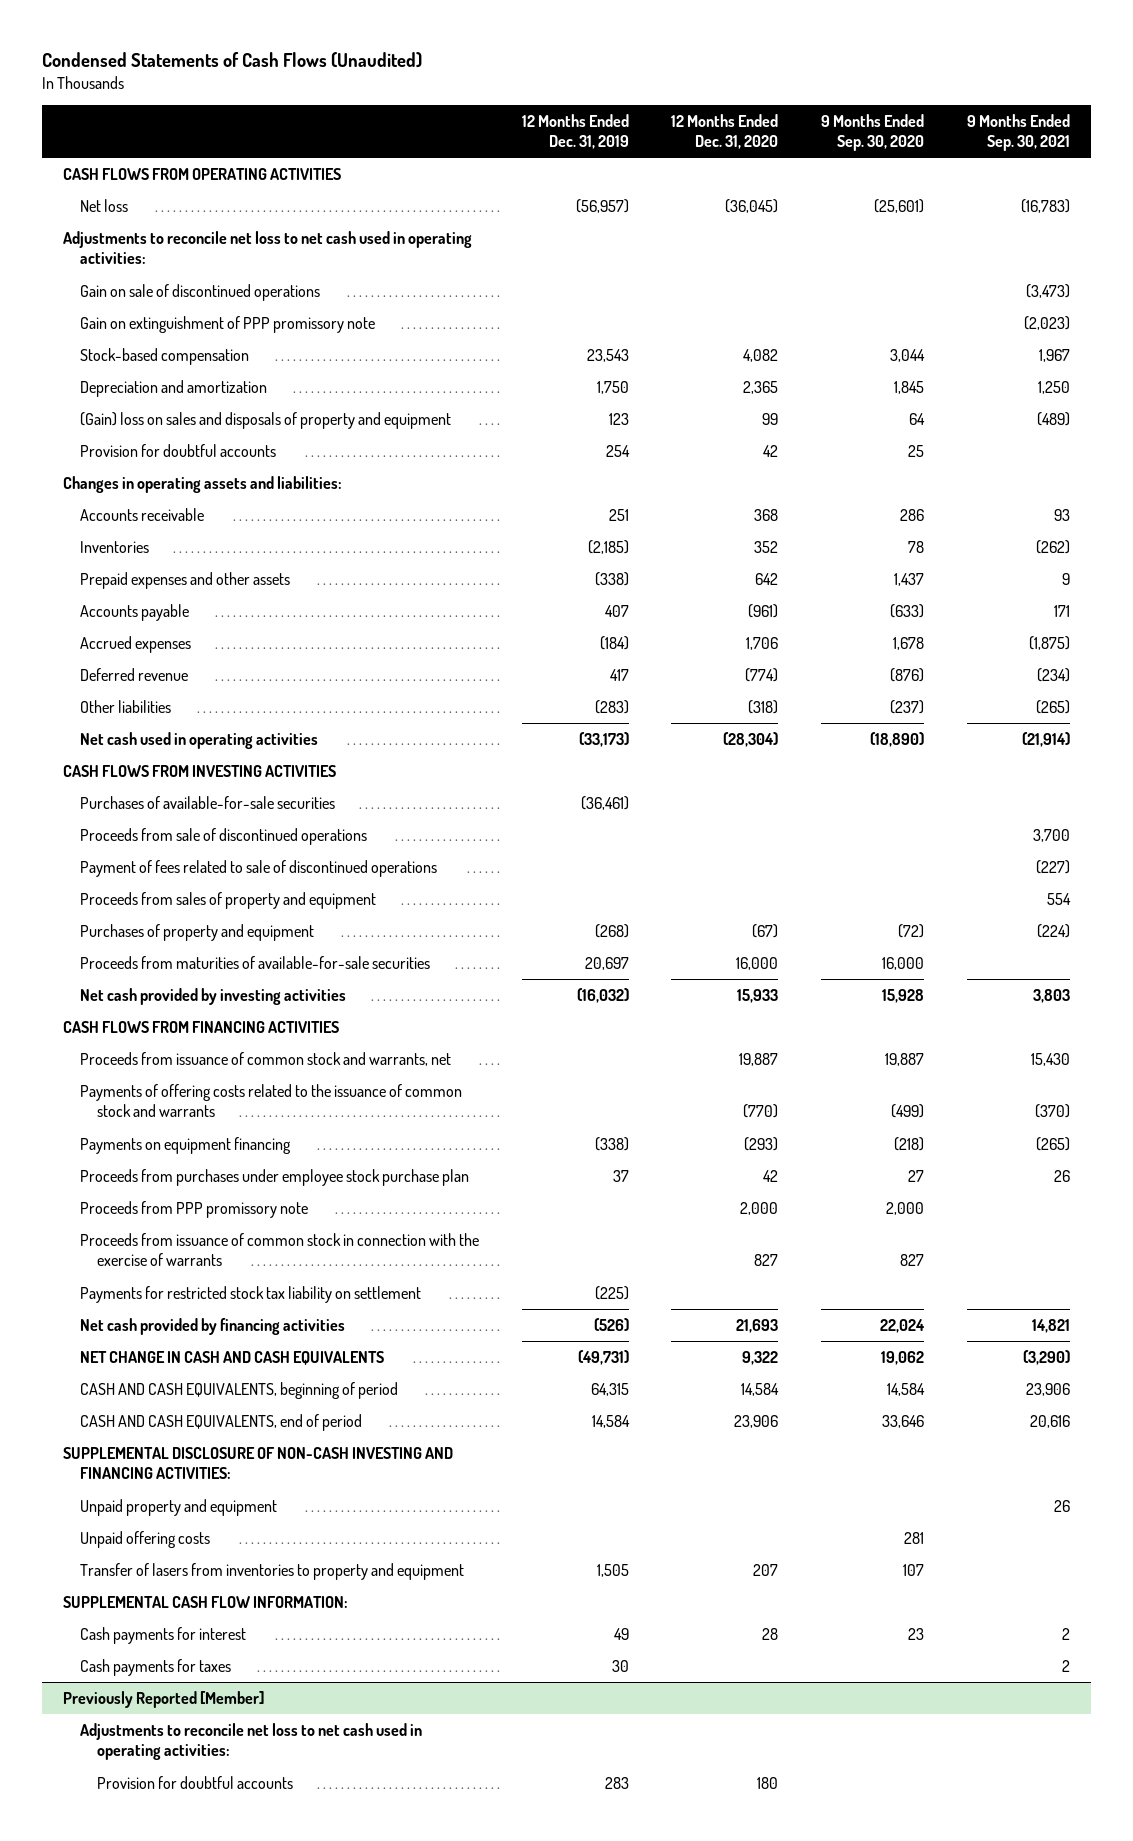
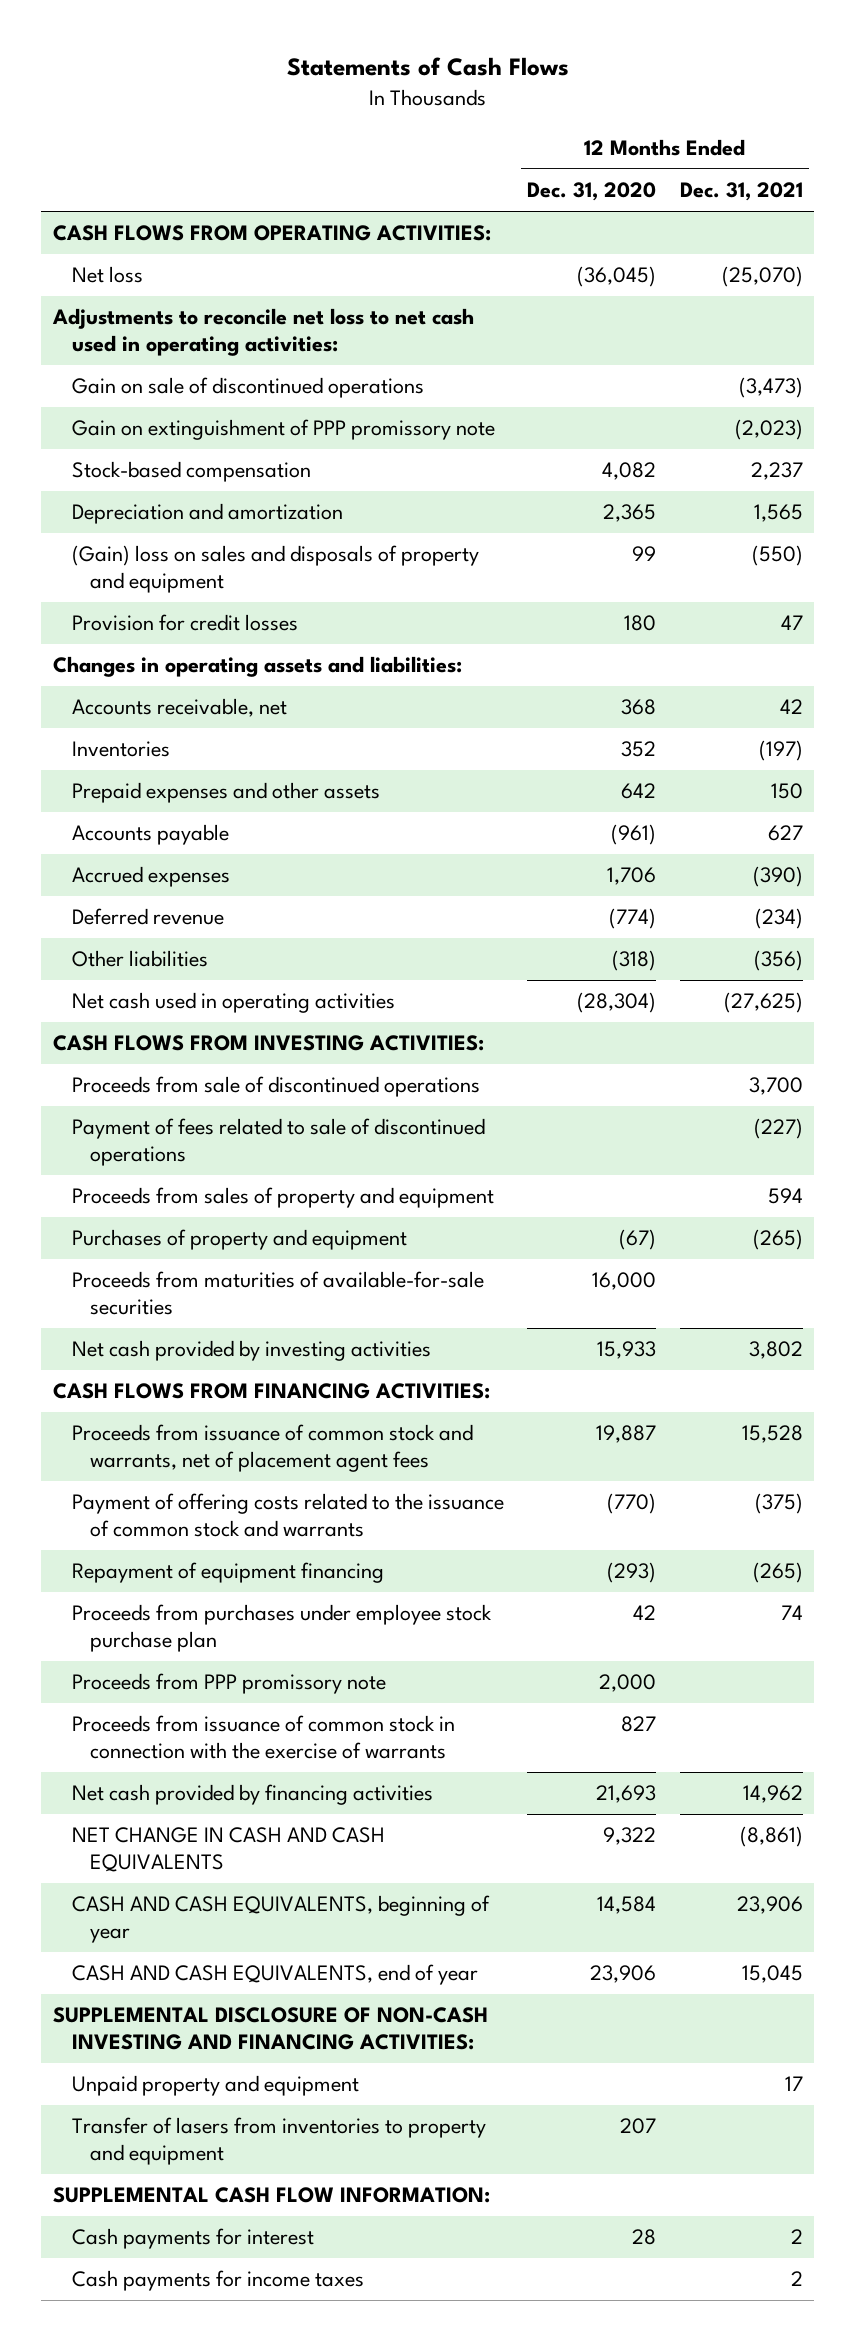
- Condensed Statements of Cash Flows (Unaudited)
+ Statements of Cash Flows
- | 12 Months Ended Dec. 31, 2019 | 12 Months Ended Dec. 31, 2020 | 9 Months Ended Sep. 30, 2020 | 9 Months Ended Sep. 30, 2021
+ | 12 Months Ended Dec. 31, 2020 | 12 Months Ended Dec. 31, 2021
- CASH FLOWS FROM OPERATING ACTIVITIES
+ CASH FLOWS FROM OPERATING ACTIVITIES:
- Provision for doubtful accounts | 254 | 42 | 25 |
+ Provision for credit losses | 180 | 47
- Accounts receivable | 251 | 368 | 286 | 93
+ Accounts receivable, net | 368 | 42
- CASH FLOWS FROM INVESTING ACTIVITIES
- Purchases of available-for-sale securities | (36,461) | | |
+ CASH FLOWS FROM INVESTING ACTIVITIES:
- CASH FLOWS FROM FINANCING ACTIVITIES
- Proceeds from issuance of common stock and warrants, net | | 19,887 | 19,887 | 15,430
- Payments of offering costs related to the issuance of common stock and warrants | | (770) | (499) | (370)
- Payments on equipment financing | (338) | (293) | (218) | (265)
+ CASH FLOWS FROM FINANCING ACTIVITIES:
+ Proceeds from issuance of common stock and warrants, net of placement agent fees | 19,887 | 15,528
+ Payment of offering costs related to the issuance of common stock and warrants | (770) | (375)
+ Repayment of equipment financing | (293) | (265)
- Payments for restricted stock tax liability on settlement | (225) | | |
- CASH AND CASH EQUIVALENTS, beginning of period | 64,315 | 14,584 | 14,584 | 23,906
- CASH AND CASH EQUIVALENTS, end of period | 14,584 | 23,906 | 33,646 | 20,616
+ CASH AND CASH EQUIVALENTS, beginning of year | 14,584 | 23,906
+ CASH AND CASH EQUIVALENTS, end of year | 23,906 | 15,045
- Unpaid offering costs | | | 281 |
- Cash payments for taxes | 30 | | | 2
- Previously Reported [Member]
- Adjustments to reconcile net loss to net cash used in operating activities:
- Provision for doubtful accounts | 283 | 180 | |
+ Cash payments for income taxes | | 2

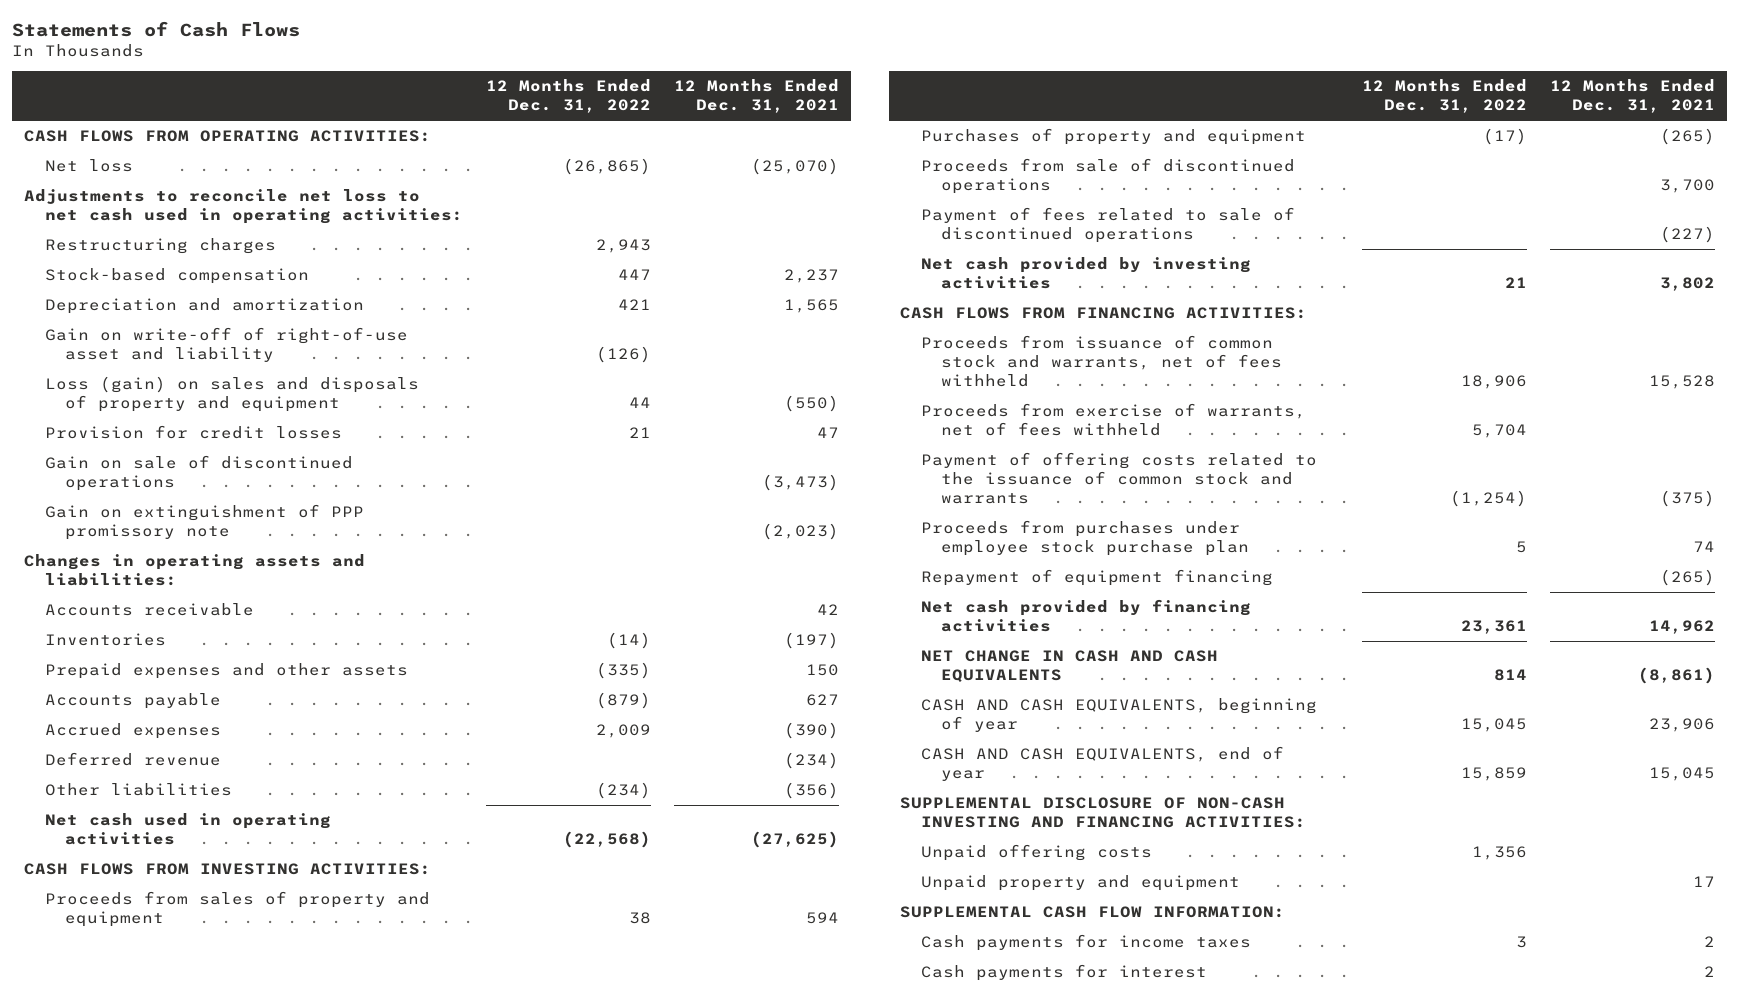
- | 12 Months Ended Dec. 31, 2020 | 12 Months Ended Dec. 31, 2021
+ | 12 Months Ended Dec. 31, 2022 | 12 Months Ended Dec. 31, 2021
+ Restructuring charges | 2,943 |
- (Gain) loss on sales and disposals of property and equipment | 99 | (550)
+ Gain on write-off of right-of-use asset and liability | (126) |
+ Loss (gain) on sales and disposals of property and equipment | 44 | (550)
moved down: Gain on sale of discontinued operations | | (3,473)
moved down: Gain on extinguishment of PPP promissory note | | (2,023)
- Accounts receivable, net | 368 | 42
+ Accounts receivable | | 42
- Proceeds from maturities of available-for-sale securities | 16,000 |
moved down: Proceeds from sale of discontinued operations | | 3,700
moved down: Payment of fees related to sale of discontinued operations | | (227)
- Proceeds from issuance of common stock and warrants, net of placement agent fees | 19,887 | 15,528
+ Proceeds from issuance of common stock and warrants, net of fees withheld | 18,906 | 15,528
+ Proceeds from exercise of warrants, net of fees withheld | 5,704 |
- Proceeds from PPP promissory note | 2,000 |
- Proceeds from issuance of common stock in connection with the exercise of warrants | 827 |
moved down: Repayment of equipment financing | | (265)
+ Unpaid offering costs | 1,356 |
- Transfer of lasers from inventories to property and equipment | 207 |
moved down: Cash payments for interest | | 2

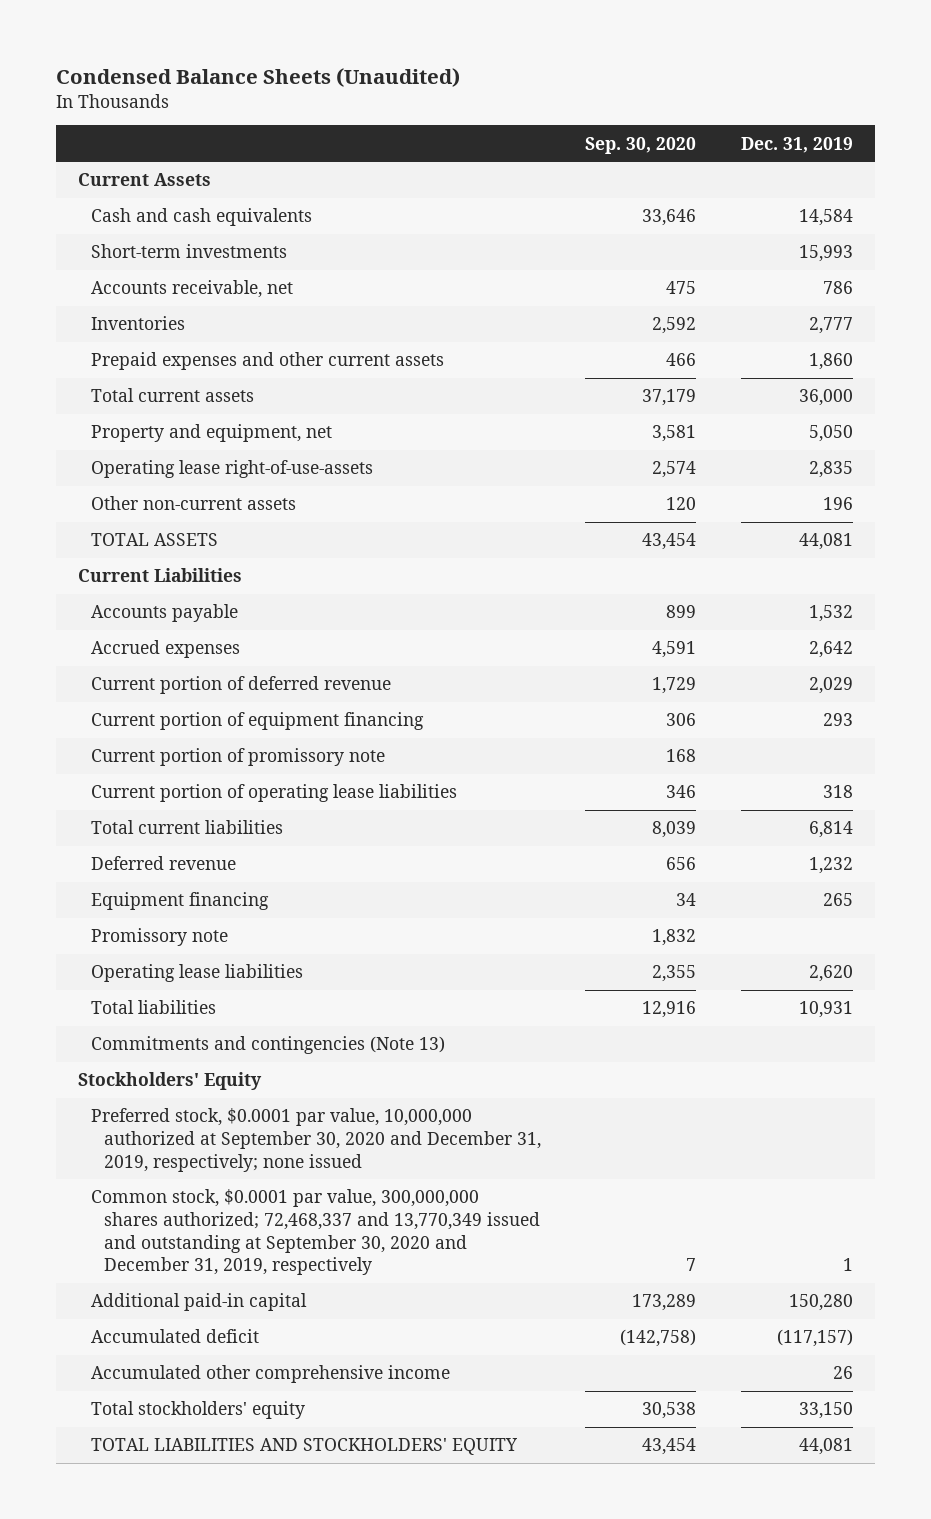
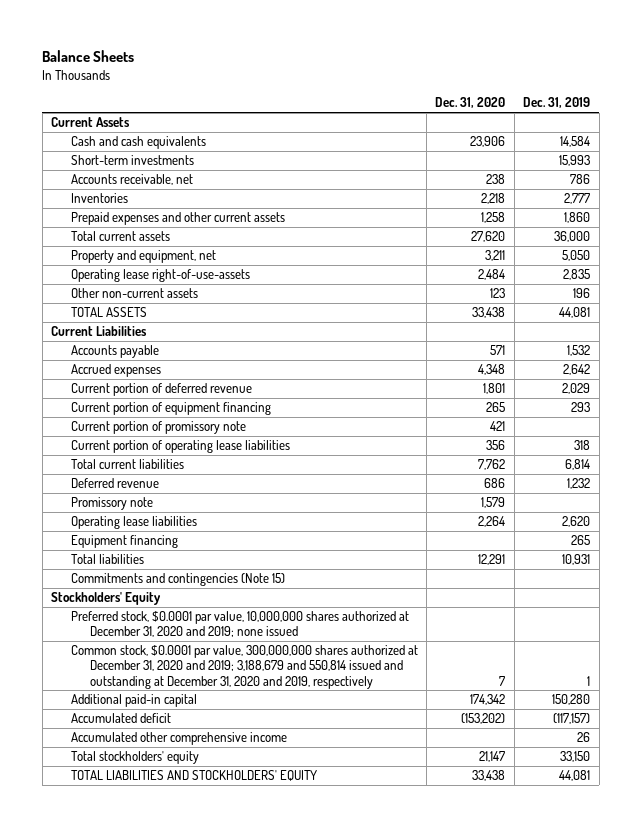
- Condensed Balance Sheets (Unaudited)
+ Balance Sheets
- | Sep. 30, 2020 | Dec. 31, 2019
+ | Dec. 31, 2020 | Dec. 31, 2019
moved down: Equipment financing | | 265
- Commitments and contingencies (Note 13)
+ Commitments and contingencies (Note 15)
- Preferred stock, $0.0001 par value, 10,000,000 authorized at September 30, 2020 and December 31, 2019, respectively; none issued
- Common stock, $0.0001 par value, 300,000,000 shares authorized; 72,468,337 and 13,770,349 issued and outstanding at September 30, 2020 and December 31, 2019, respectively | 7 | 1
+ Preferred stock, $0.0001 par value, 10,000,000 shares authorized at December 31, 2020 and 2019; none issued
+ Common stock, $0.0001 par value, 300,000,000 shares authorized at December 31, 2020 and 2019; 3,188,679 and 550,814 issued and outstanding at December 31, 2020 and 2019, respectively | 7 | 1

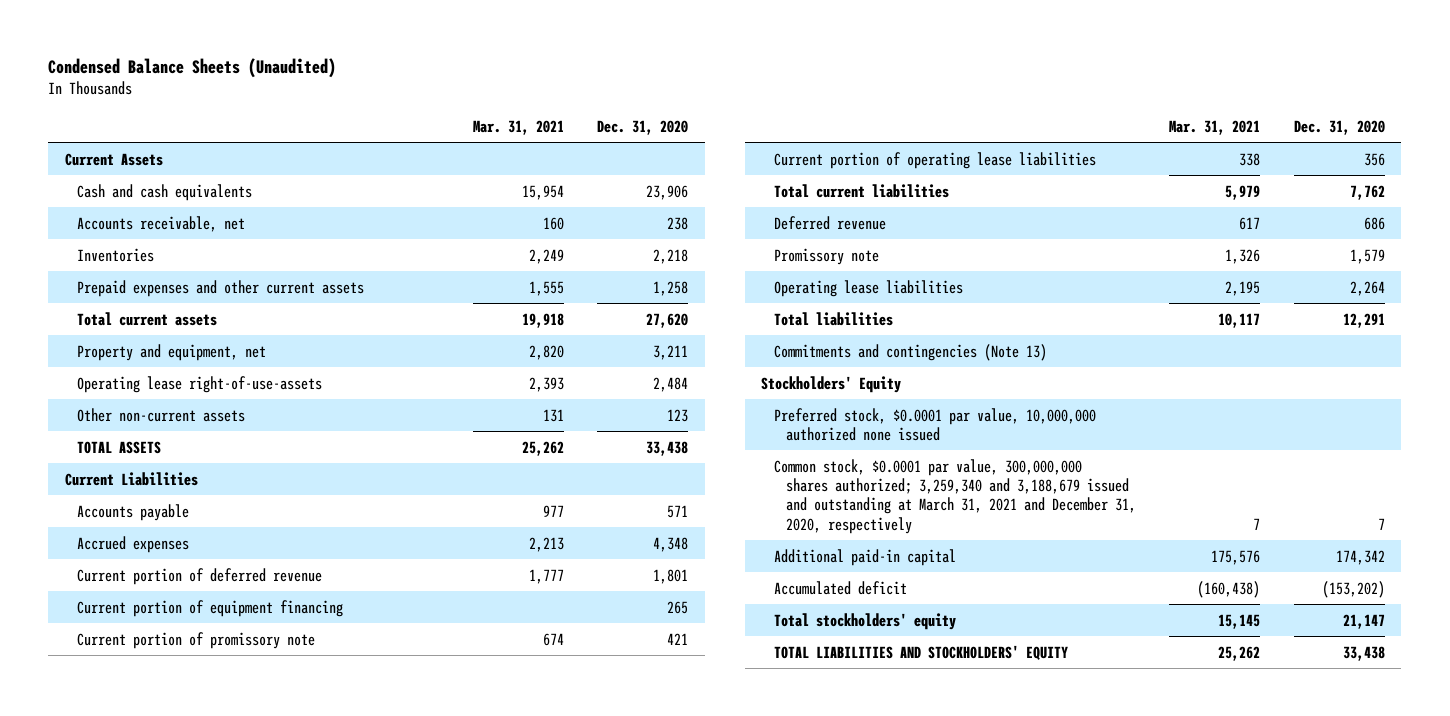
- Balance Sheets
+ Condensed Balance Sheets (Unaudited)
- | Dec. 31, 2020 | Dec. 31, 2019
+ | Mar. 31, 2021 | Dec. 31, 2020
- Short-term investments | | 15,993
- Equipment financing | | 265
- Commitments and contingencies (Note 15)
+ Commitments and contingencies (Note 13)
- Preferred stock, $0.0001 par value, 10,000,000 shares authorized at December 31, 2020 and 2019; none issued
- Common stock, $0.0001 par value, 300,000,000 shares authorized at December 31, 2020 and 2019; 3,188,679 and 550,814 issued and outstanding at December 31, 2020 and 2019, respectively | 7 | 1
+ Preferred stock, $0.0001 par value, 10,000,000 authorized none issued
+ Common stock, $0.0001 par value, 300,000,000 shares authorized; 3,259,340 and 3,188,679 issued and outstanding at March 31, 2021 and December 31, 2020, respectively | 7 | 7
- Accumulated other comprehensive income | | 26

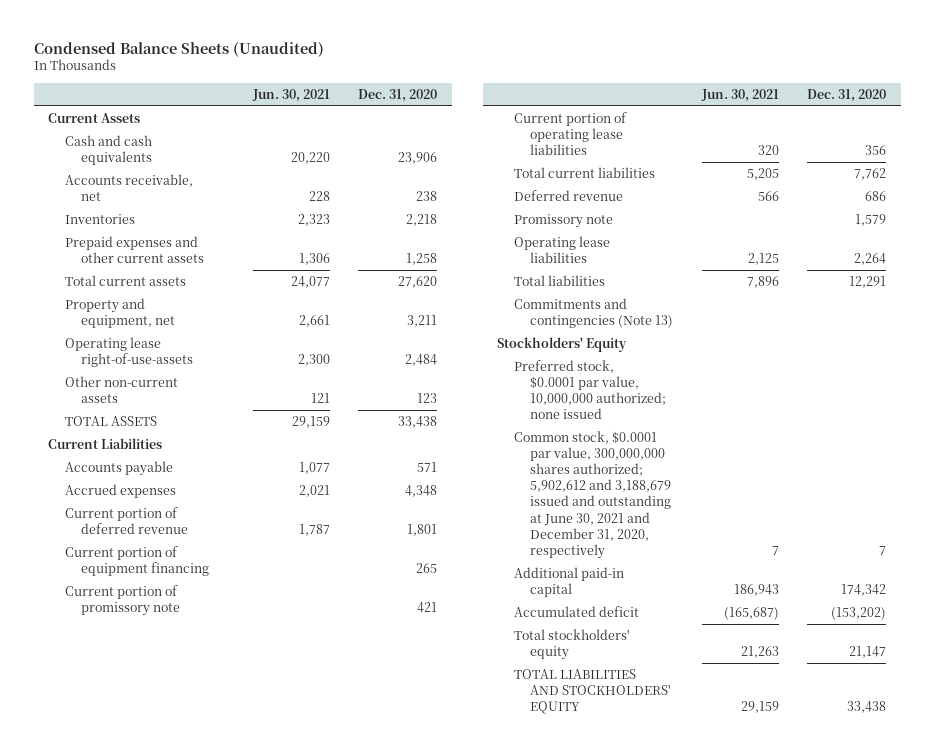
- | Mar. 31, 2021 | Dec. 31, 2020
+ | Jun. 30, 2021 | Dec. 31, 2020
- Preferred stock, $0.0001 par value, 10,000,000 authorized none issued
- Common stock, $0.0001 par value, 300,000,000 shares authorized; 3,259,340 and 3,188,679 issued and outstanding at March 31, 2021 and December 31, 2020, respectively | 7 | 7
+ Preferred stock, $0.0001 par value, 10,000,000 authorized; none issued
+ Common stock, $0.0001 par value, 300,000,000 shares authorized; 5,902,612 and 3,188,679 issued and outstanding at June 30, 2021 and December 31, 2020, respectively | 7 | 7

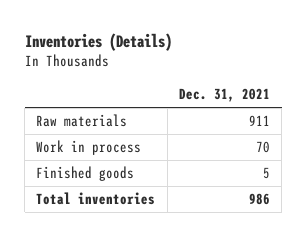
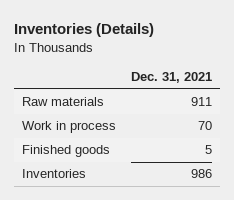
- Total inventories | 986
+ Inventories | 986

